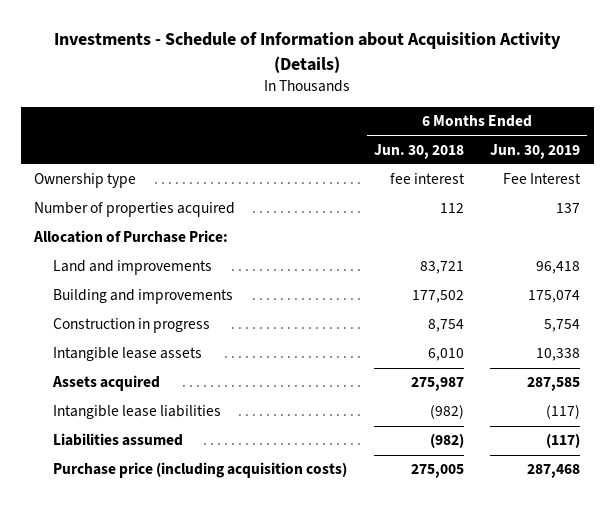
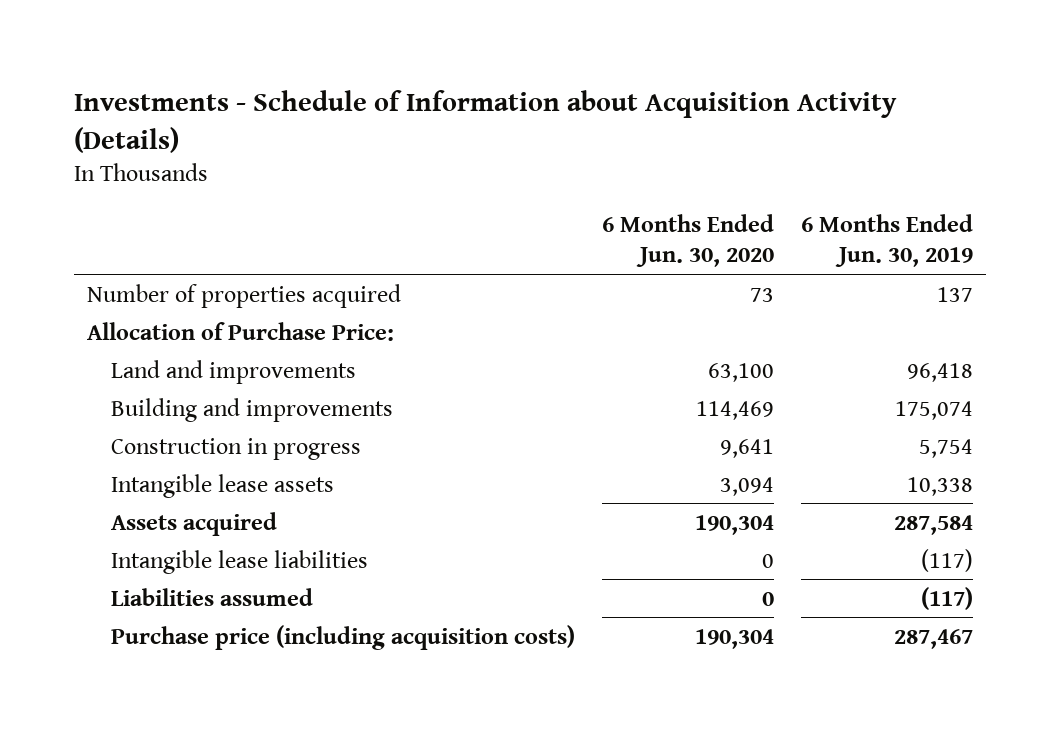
- | 6 Months Ended Jun. 30, 2018 | 6 Months Ended Jun. 30, 2019
+ | 6 Months Ended Jun. 30, 2020 | 6 Months Ended Jun. 30, 2019
- Ownership type | fee interest | Fee Interest
- Assets acquired | 275,987 | 287,585
+ Assets acquired | 190,304 | 287,584
- Purchase price (including acquisition costs) | 275,005 | 287,468
+ Purchase price (including acquisition costs) | 190,304 | 287,467

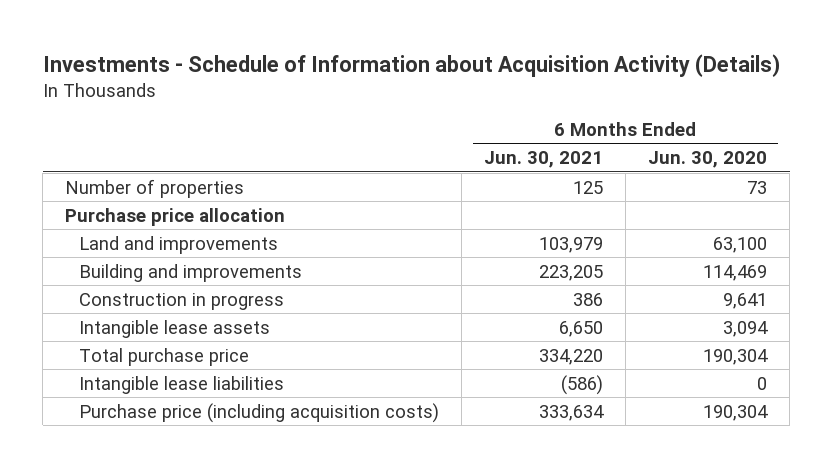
- | 6 Months Ended Jun. 30, 2020 | 6 Months Ended Jun. 30, 2019
+ | 6 Months Ended Jun. 30, 2021 | 6 Months Ended Jun. 30, 2020
- Number of properties acquired | 73 | 137
- Allocation of Purchase Price:
+ Number of properties | 125 | 73
+ Purchase price allocation
- Assets acquired | 190,304 | 287,584
+ Total purchase price | 334,220 | 190,304
- Liabilities assumed | 0 | (117)

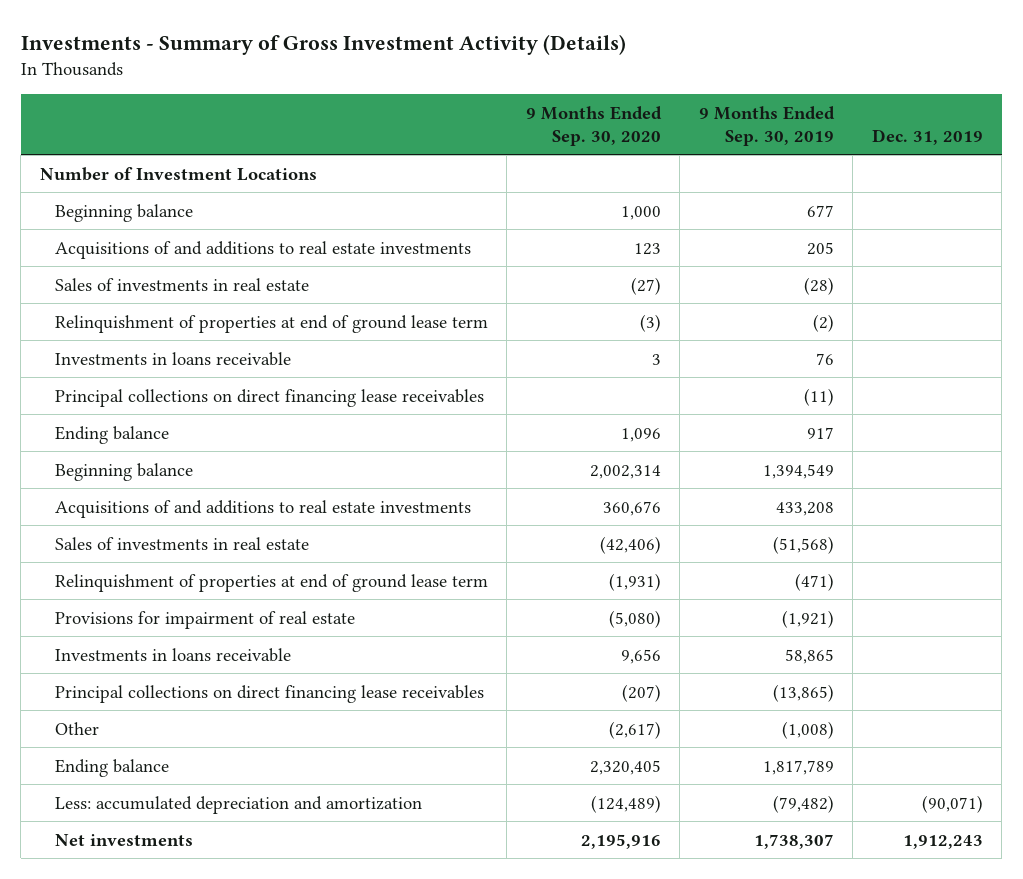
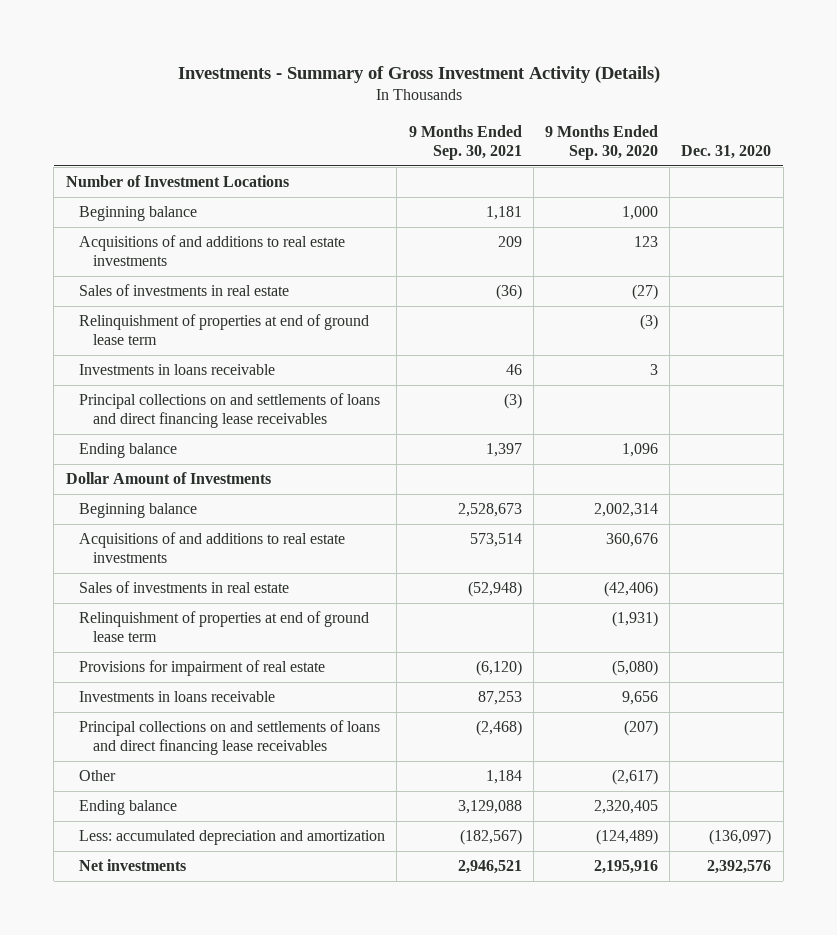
- | 9 Months Ended Sep. 30, 2020 | 9 Months Ended Sep. 30, 2019 | Dec. 31, 2019
+ | 9 Months Ended Sep. 30, 2021 | 9 Months Ended Sep. 30, 2020 | Dec. 31, 2020
- Principal collections on direct financing lease receivables | | (11) |
+ Principal collections on and settlements of loans and direct financing lease receivables | (3) | |
+ Dollar Amount of Investments
- Principal collections on direct financing lease receivables | (207) | (13,865) |
+ Principal collections on and settlements of loans and direct financing lease receivables | (2,468) | (207) |

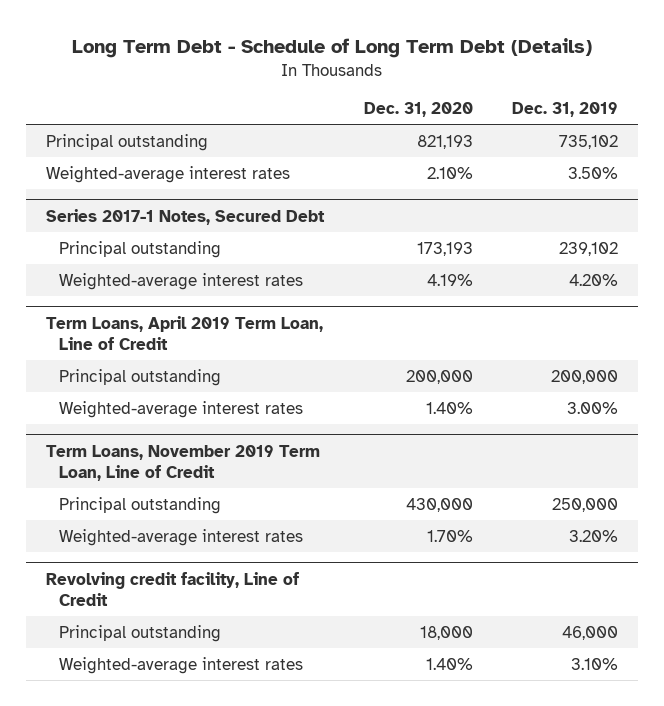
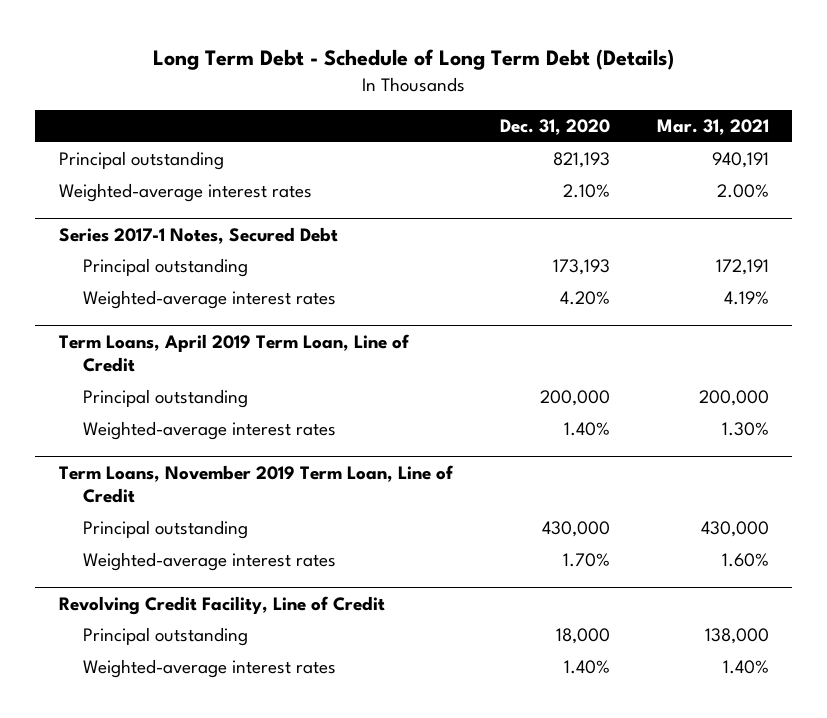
- | Dec. 31, 2020 | Dec. 31, 2019
+ | Dec. 31, 2020 | Mar. 31, 2021
@ Series 2017-1 Notes, Secured Debt
- Weighted-average interest rates | 4.19% | 4.20%
+ Weighted-average interest rates | 4.20% | 4.19%
- Revolving credit facility, Line of Credit
+ Revolving Credit Facility, Line of Credit

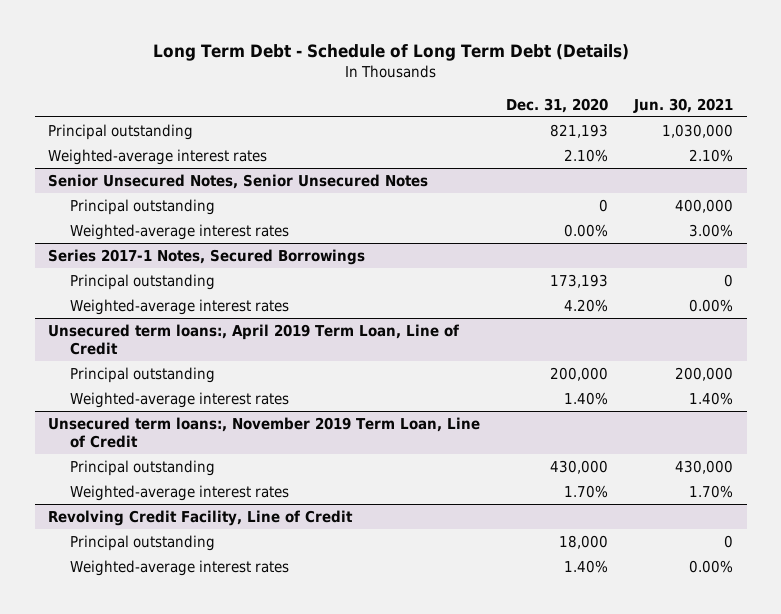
- | Dec. 31, 2020 | Mar. 31, 2021
+ | Dec. 31, 2020 | Jun. 30, 2021
- Series 2017-1 Notes, Secured Debt
+ Senior Unsecured Notes, Senior Unsecured Notes
+ Principal outstanding | 0 | 400,000
+ Weighted-average interest rates | 0.00% | 3.00%
+ Series 2017-1 Notes, Secured Borrowings
- Term Loans, April 2019 Term Loan, Line of Credit
+ Unsecured term loans:, April 2019 Term Loan, Line of Credit
- Term Loans, November 2019 Term Loan, Line of Credit
+ Unsecured term loans:, November 2019 Term Loan, Line of Credit

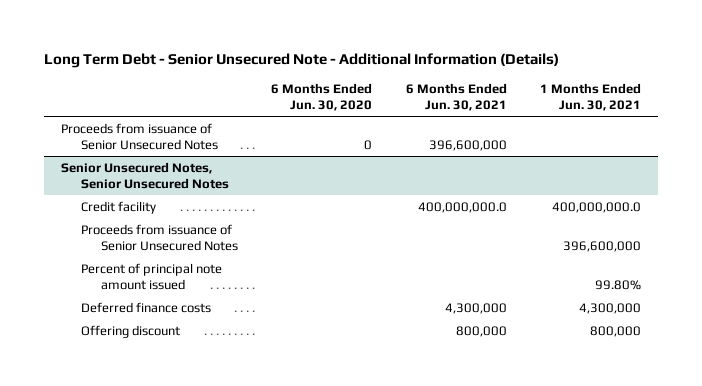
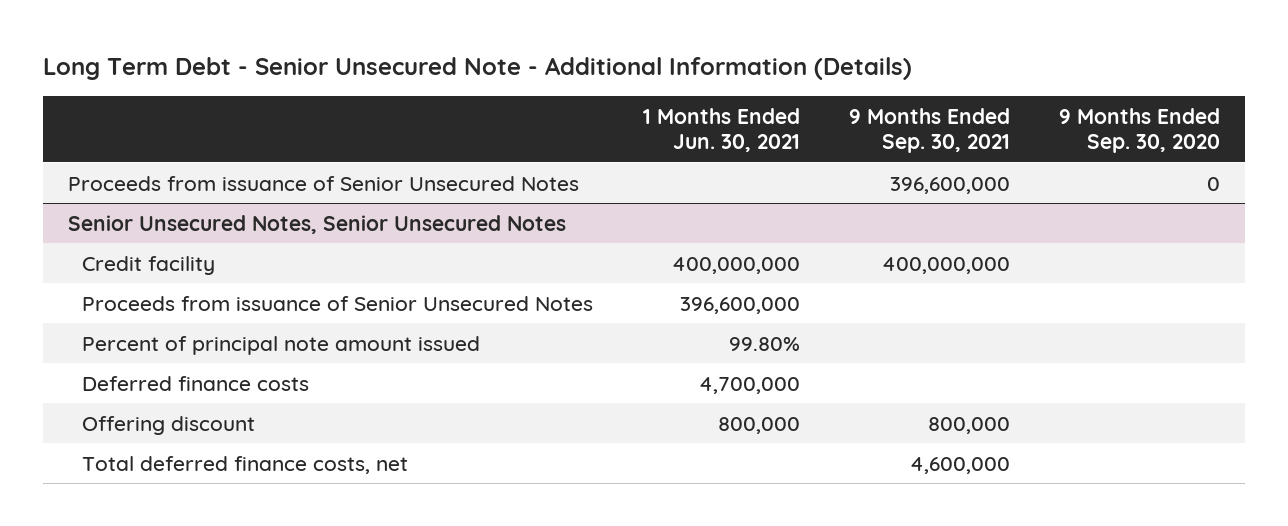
- | 6 Months Ended Jun. 30, 2020 | 6 Months Ended Jun. 30, 2021 | 1 Months Ended Jun. 30, 2021
+ | 1 Months Ended Jun. 30, 2021 | 9 Months Ended Sep. 30, 2021 | 9 Months Ended Sep. 30, 2020
@ Senior Unsecured Notes, Senior Unsecured Notes
- Credit facility | | 400,000,000.0 | 400,000,000.0
+ Credit facility | 400,000,000 | 400,000,000 |
- Deferred finance costs | | 4,300,000 | 4,300,000
+ Deferred finance costs | 4,700,000 | |
+ Total deferred finance costs, net | | 4,600,000 |

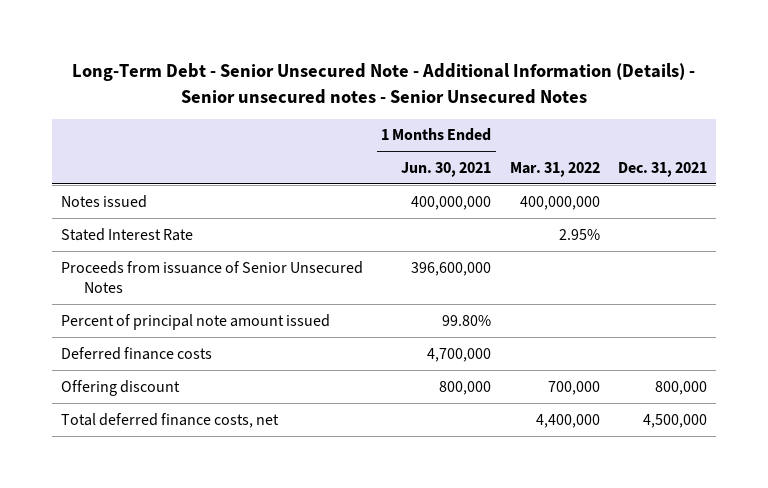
- Long Term Debt - Senior Unsecured Note - Additional Information (Details)
+ Long-Term Debt - Senior Unsecured Note - Additional Information (Details) - Senior unsecured notes - Senior Unsecured Notes
- | 1 Months Ended Jun. 30, 2021 | 9 Months Ended Sep. 30, 2021 | 9 Months Ended Sep. 30, 2020
+ | 1 Months Ended Jun. 30, 2021 | Mar. 31, 2022 | Dec. 31, 2021
- Proceeds from issuance of Senior Unsecured Notes | | 396,600,000 | 0
- Senior Unsecured Notes, Senior Unsecured Notes
- Credit facility | 400,000,000 | 400,000,000 |
+ Notes issued | 400,000,000 | 400,000,000 |
+ Stated Interest Rate | | 2.95% |

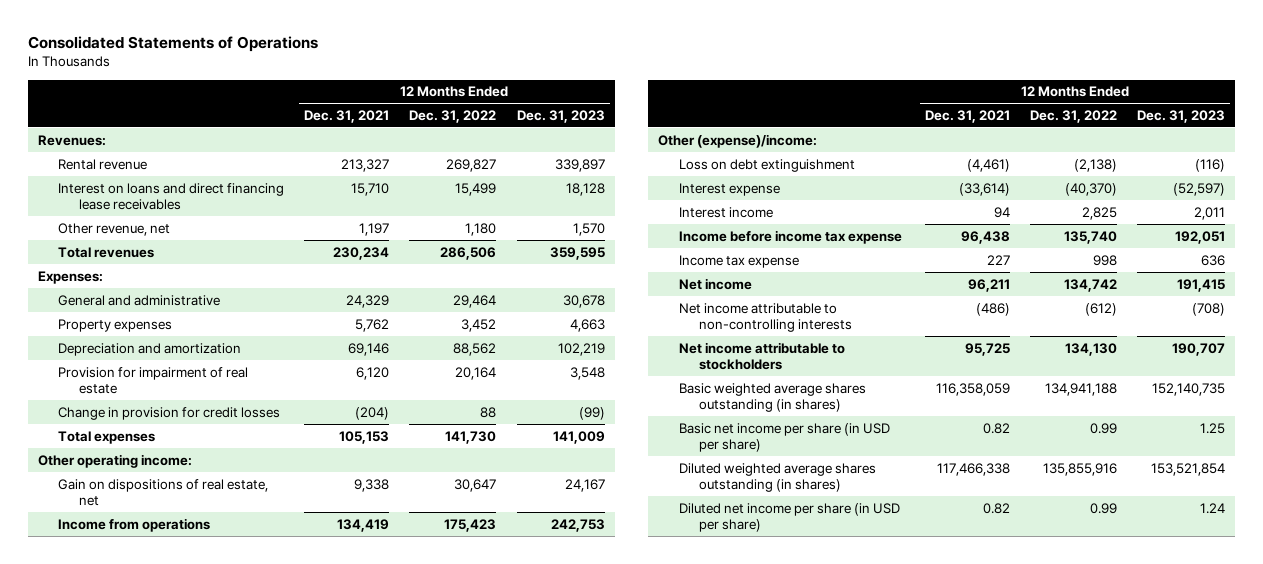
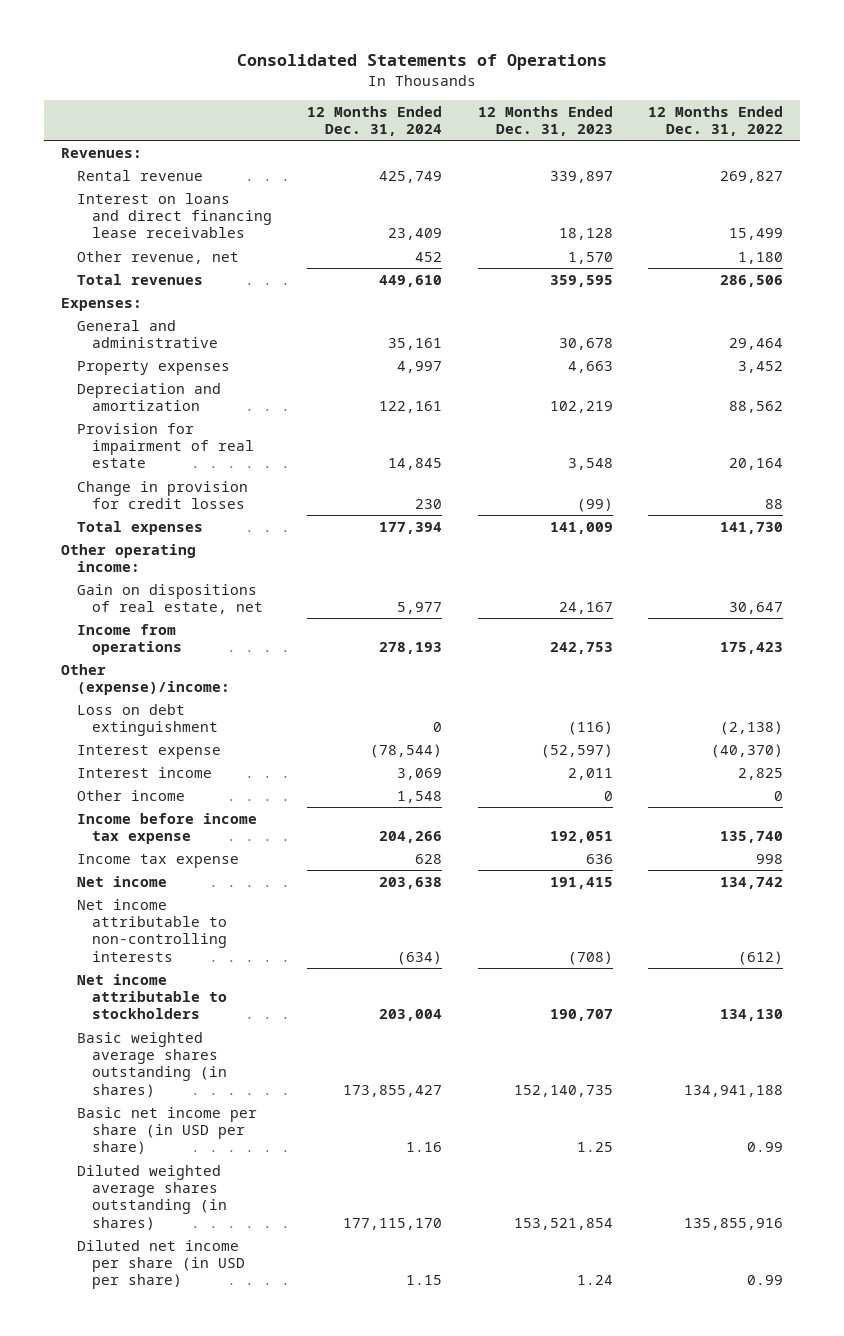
- | 12 Months Ended Dec. 31, 2021 | 12 Months Ended Dec. 31, 2022 | 12 Months Ended Dec. 31, 2023
+ | 12 Months Ended Dec. 31, 2024 | 12 Months Ended Dec. 31, 2023 | 12 Months Ended Dec. 31, 2022
+ Other income | 1,548 | 0 | 0

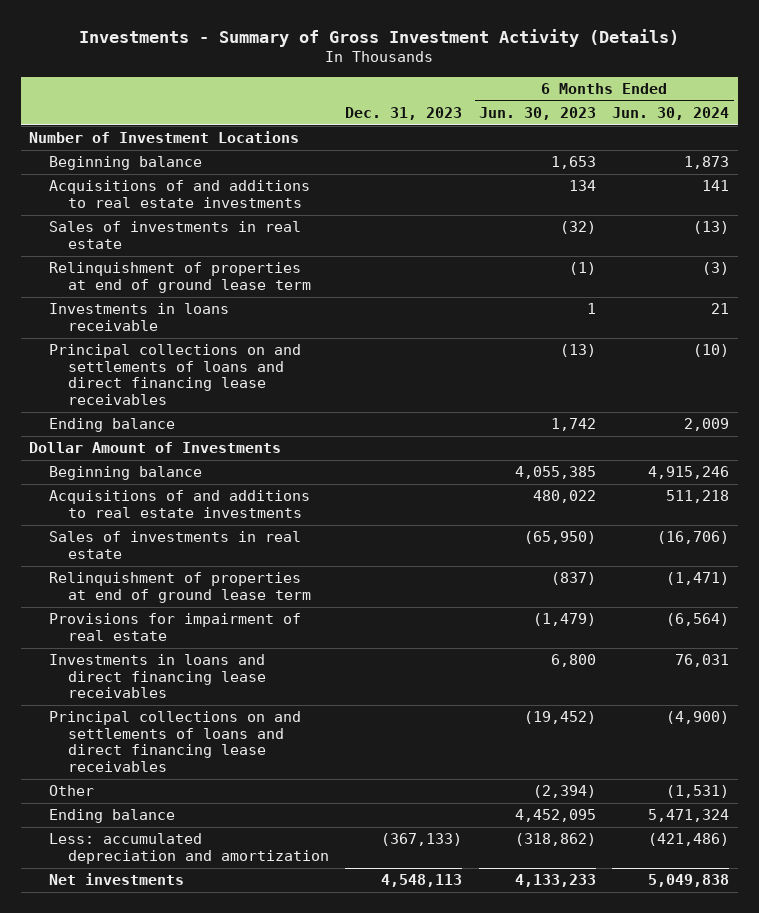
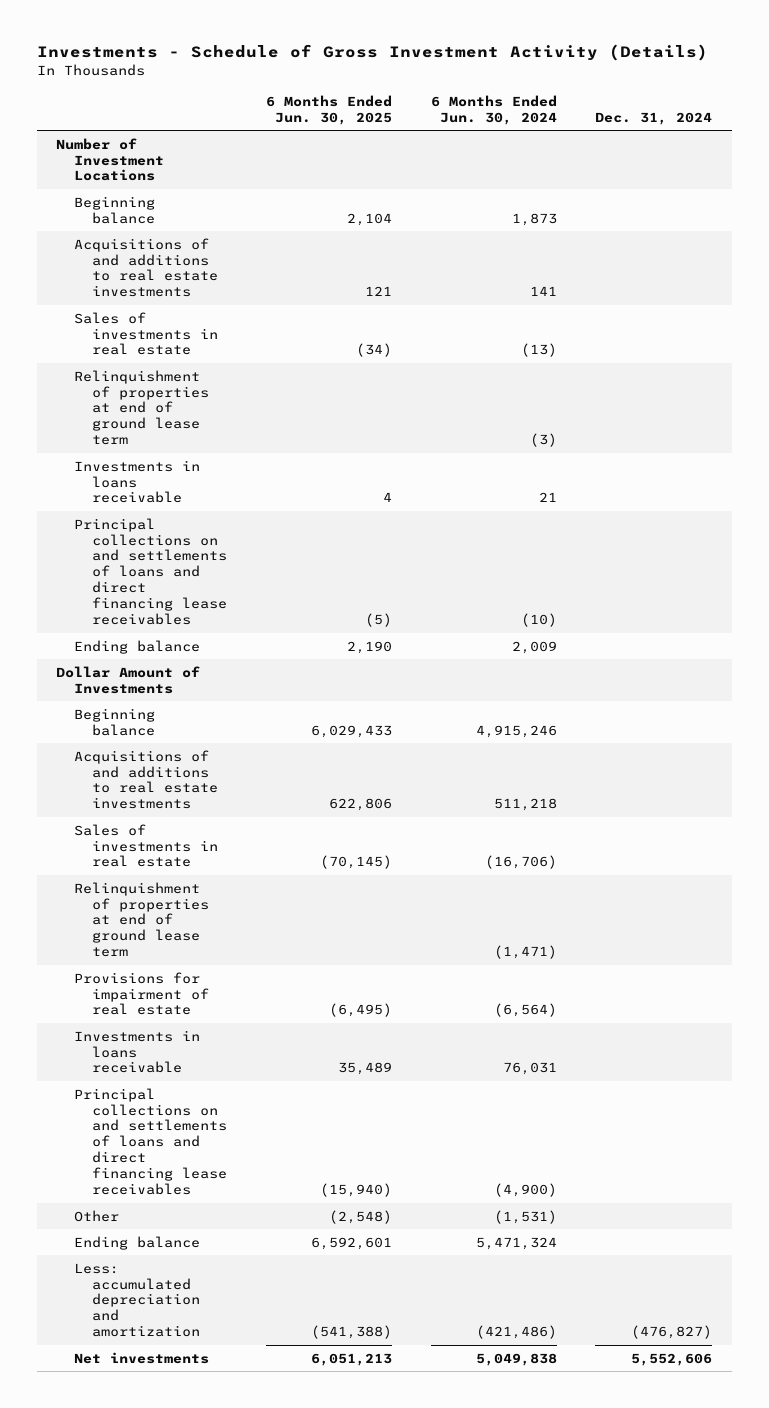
- Investments - Summary of Gross Investment Activity (Details)
+ Investments - Schedule of Gross Investment Activity (Details)
- | Dec. 31, 2023 | 6 Months Ended Jun. 30, 2023 | 6 Months Ended Jun. 30, 2024
+ | 6 Months Ended Jun. 30, 2025 | 6 Months Ended Jun. 30, 2024 | Dec. 31, 2024
- Investments in loans and direct financing lease receivables | | 6,800 | 76,031
+ Investments in loans receivable | 35,489 | 76,031 |

